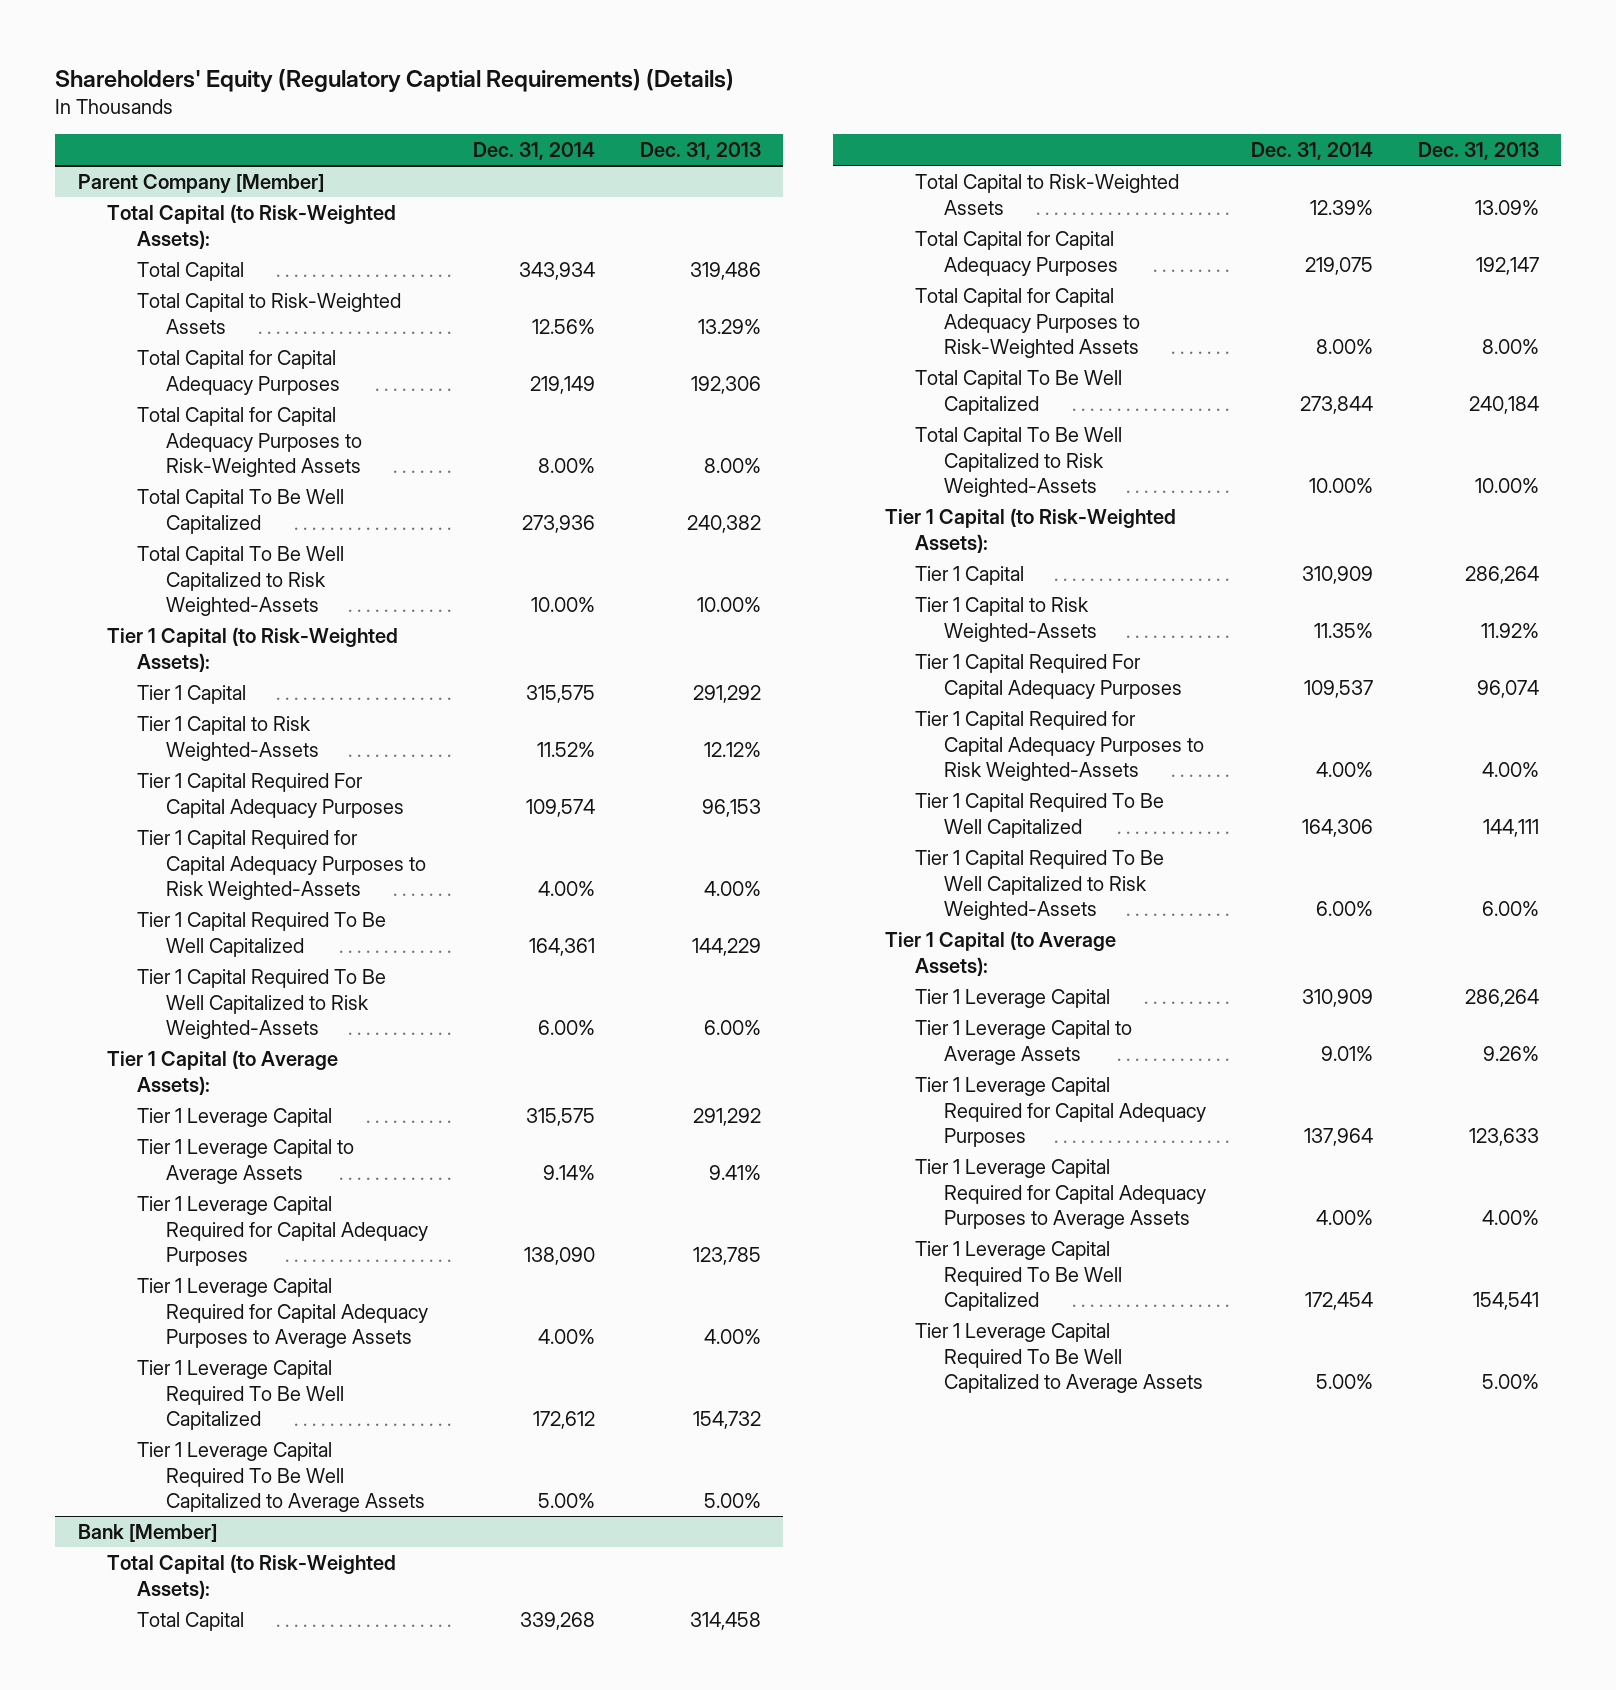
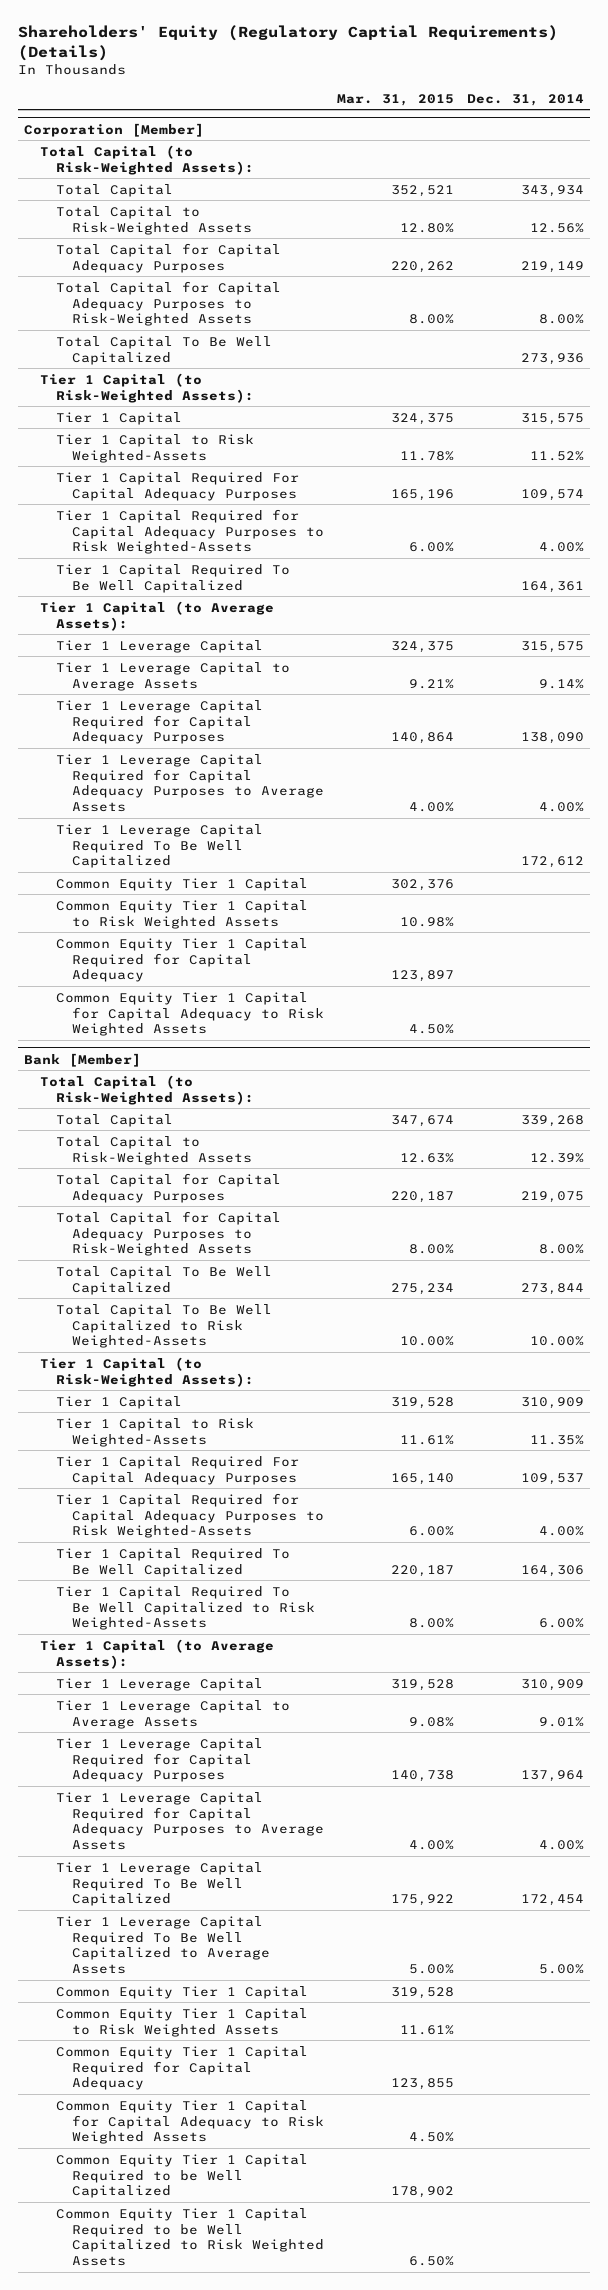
- | Dec. 31, 2014 | Dec. 31, 2013
+ | Mar. 31, 2015 | Dec. 31, 2014
- Parent Company [Member]
+ Corporation [Member]
- Total Capital To Be Well Capitalized to Risk Weighted-Assets | 10.00% | 10.00%
- Tier 1 Capital Required To Be Well Capitalized to Risk Weighted-Assets | 6.00% | 6.00%
- Tier 1 Leverage Capital Required To Be Well Capitalized to Average Assets | 5.00% | 5.00%
+ Common Equity Tier 1 Capital | 302,376 |
+ Common Equity Tier 1 Capital to Risk Weighted Assets | 10.98% |
+ Common Equity Tier 1 Capital Required for Capital Adequacy | 123,897 |
+ Common Equity Tier 1 Capital for Capital Adequacy to Risk Weighted Assets | 4.50% |
@ Bank [Member]
+ Common Equity Tier 1 Capital | 319,528 |
+ Common Equity Tier 1 Capital to Risk Weighted Assets | 11.61% |
+ Common Equity Tier 1 Capital Required for Capital Adequacy | 123,855 |
+ Common Equity Tier 1 Capital for Capital Adequacy to Risk Weighted Assets | 4.50% |
+ Common Equity Tier 1 Capital Required to be Well Capitalized | 178,902 |
+ Common Equity Tier 1 Capital Required to be Well Capitalized to Risk Weighted Assets | 6.50% |

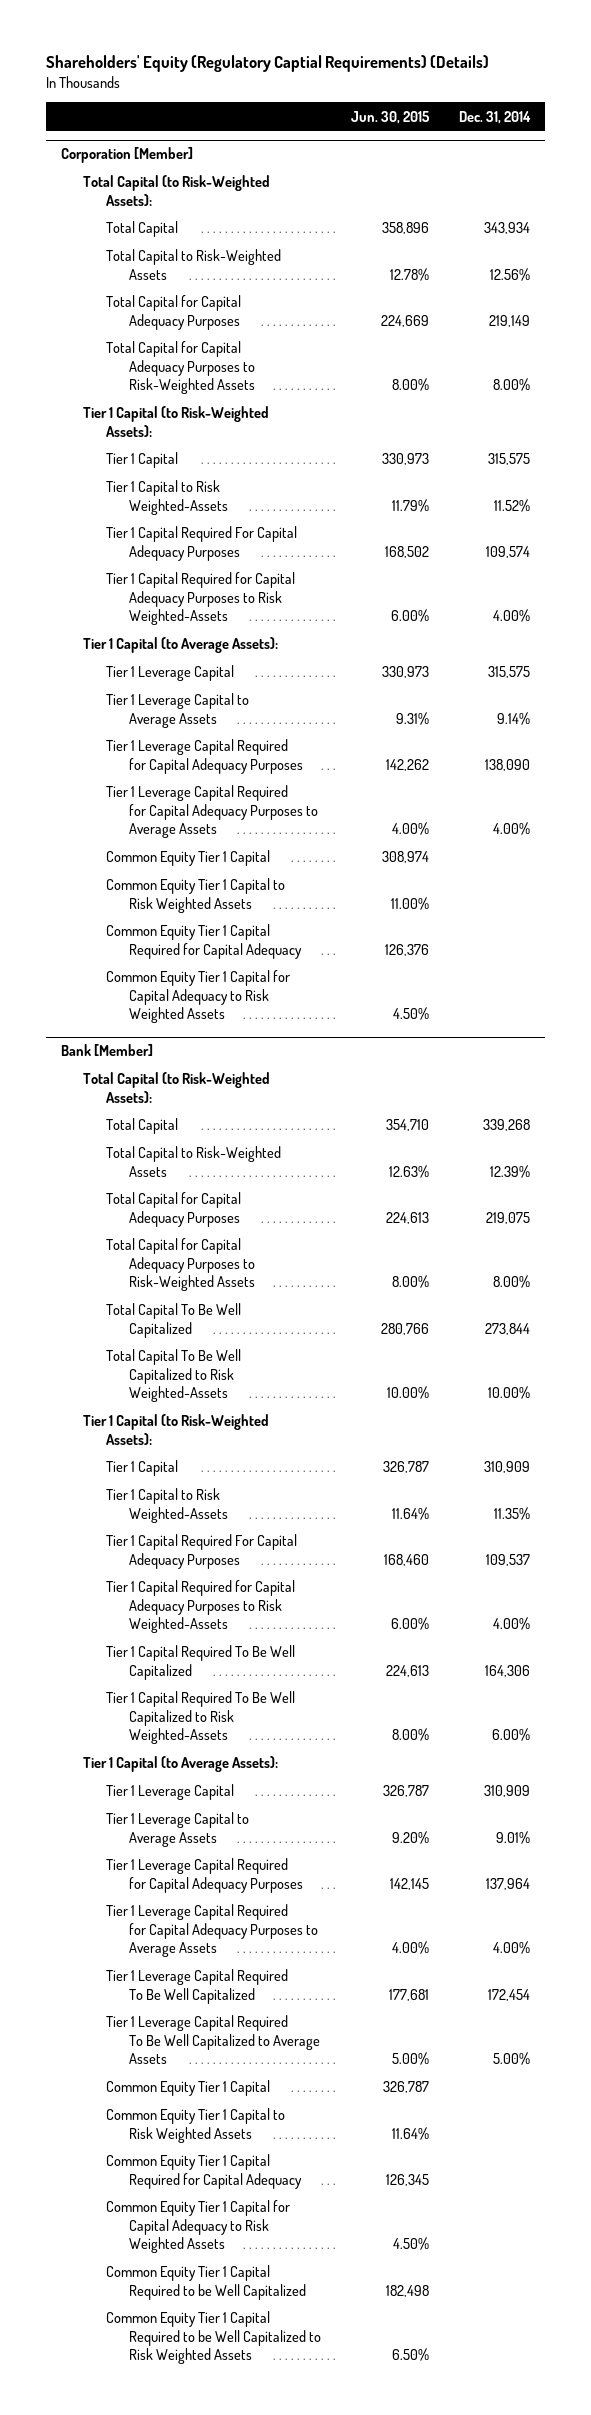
- | Mar. 31, 2015 | Dec. 31, 2014
+ | Jun. 30, 2015 | Dec. 31, 2014
@ Corporation [Member]
- Total Capital To Be Well Capitalized | | 273,936
- Tier 1 Capital Required To Be Well Capitalized | | 164,361
- Tier 1 Leverage Capital Required To Be Well Capitalized | | 172,612

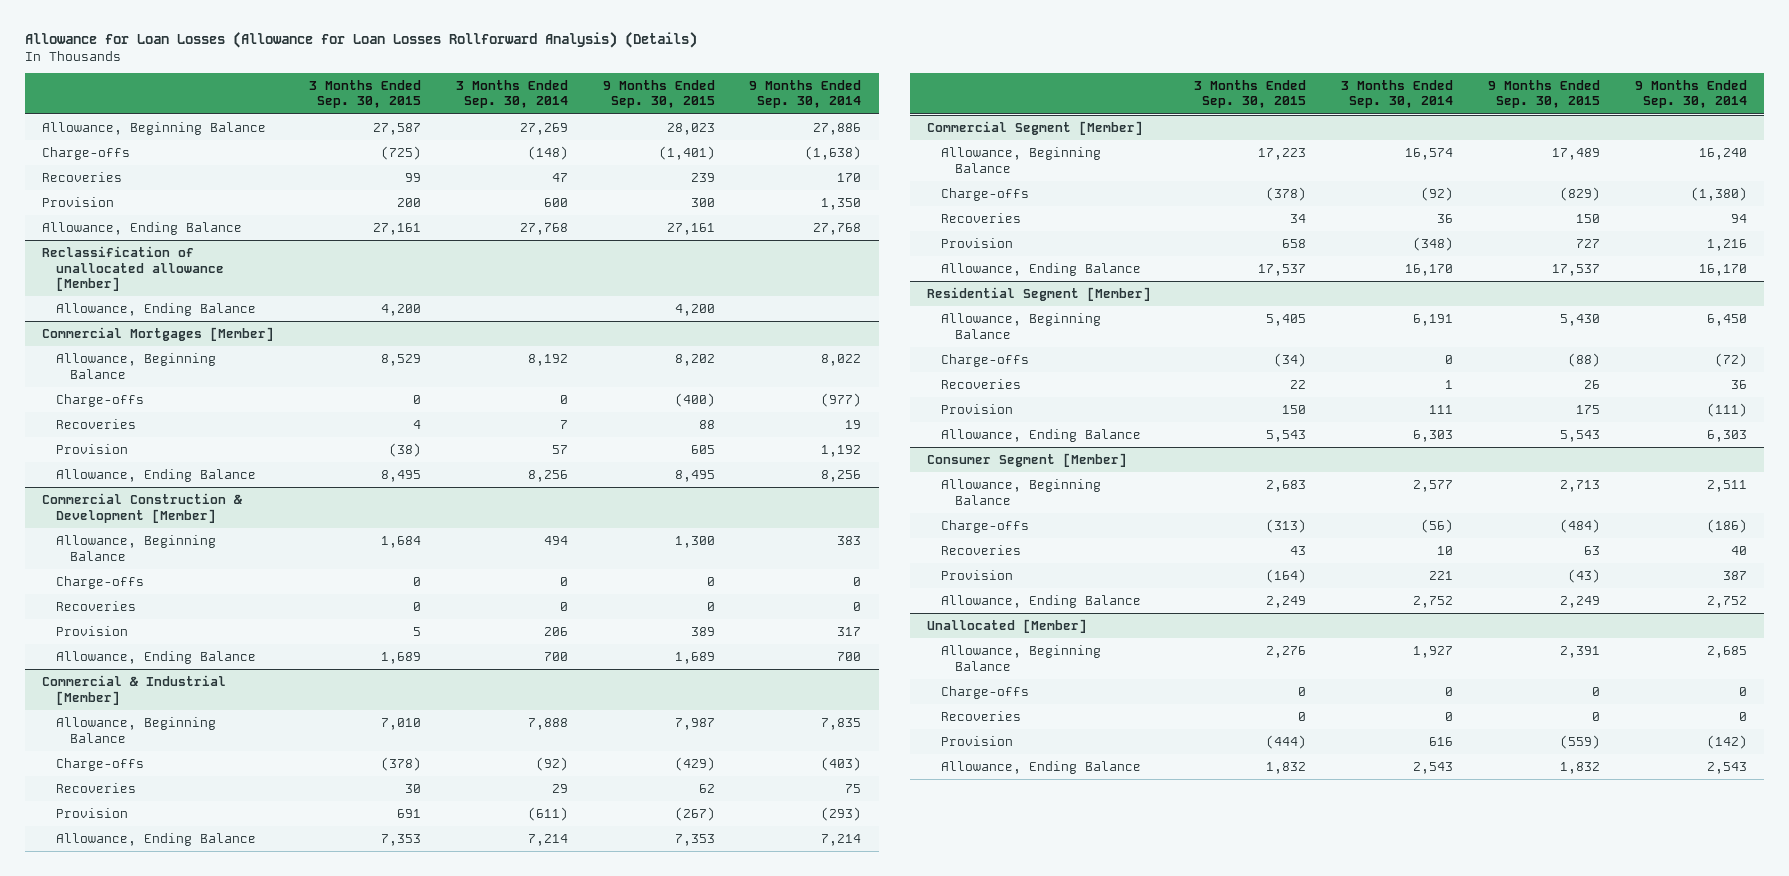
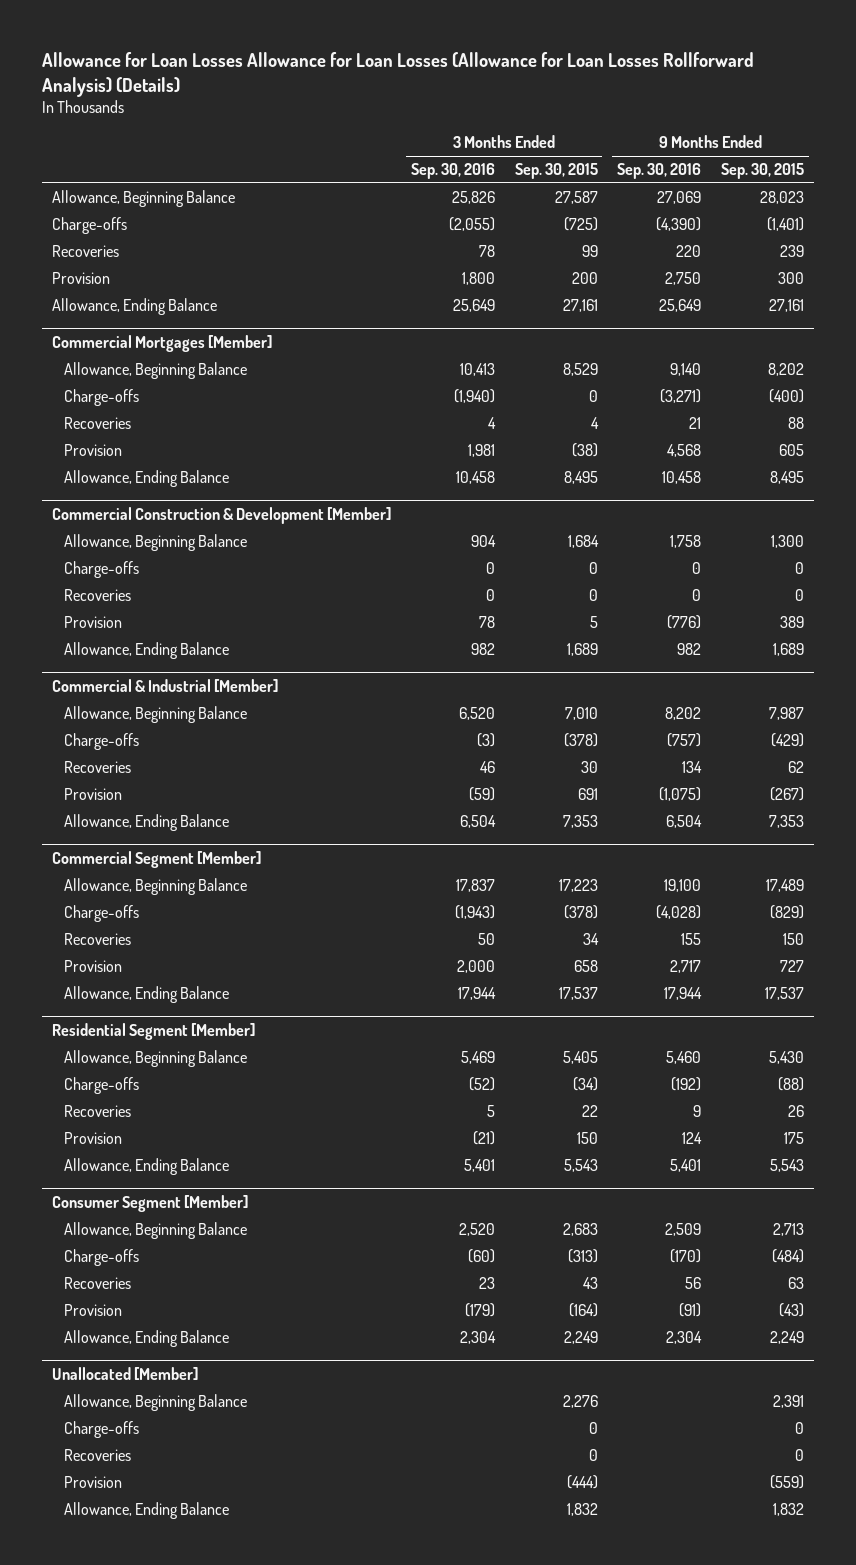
- Allowance for Loan Losses (Allowance for Loan Losses Rollforward Analysis) (Details)
+ Allowance for Loan Losses Allowance for Loan Losses (Allowance for Loan Losses Rollforward Analysis) (Details)
- | 3 Months Ended Sep. 30, 2015 | 3 Months Ended Sep. 30, 2014 | 9 Months Ended Sep. 30, 2015 | 9 Months Ended Sep. 30, 2014
+ | 3 Months Ended Sep. 30, 2016 | 3 Months Ended Sep. 30, 2015 | 9 Months Ended Sep. 30, 2016 | 9 Months Ended Sep. 30, 2015
- Reclassification of unallocated allowance [Member]
- Allowance, Ending Balance | 4,200 | | 4,200 |

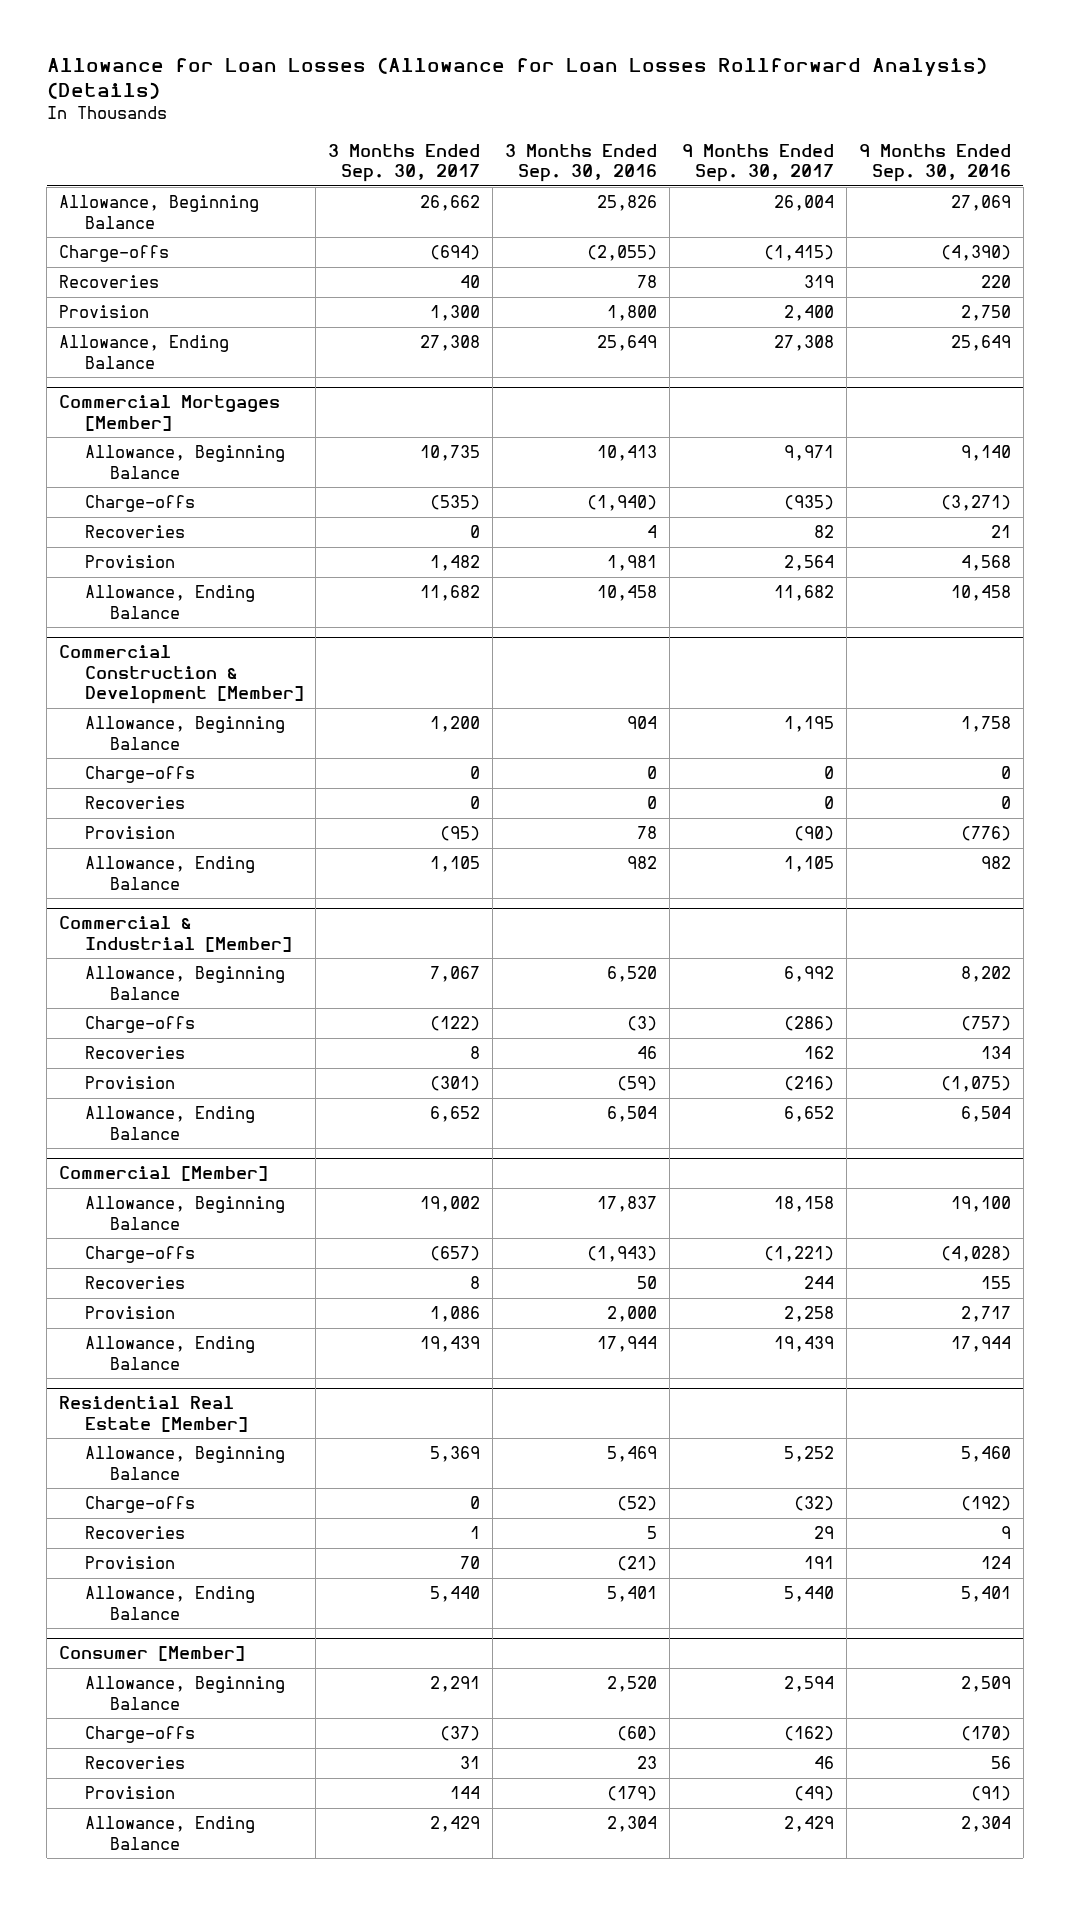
- Allowance for Loan Losses Allowance for Loan Losses (Allowance for Loan Losses Rollforward Analysis) (Details)
+ Allowance for Loan Losses (Allowance for Loan Losses Rollforward Analysis) (Details)
- | 3 Months Ended Sep. 30, 2016 | 3 Months Ended Sep. 30, 2015 | 9 Months Ended Sep. 30, 2016 | 9 Months Ended Sep. 30, 2015
+ | 3 Months Ended Sep. 30, 2017 | 3 Months Ended Sep. 30, 2016 | 9 Months Ended Sep. 30, 2017 | 9 Months Ended Sep. 30, 2016
- Commercial Segment [Member]
+ Commercial [Member]
- Residential Segment [Member]
+ Residential Real Estate [Member]
- Consumer Segment [Member]
+ Consumer [Member]
- Unallocated [Member]
- Allowance, Beginning Balance | | 2,276 | | 2,391
- Charge-offs | | 0 | | 0
- Recoveries | | 0 | | 0
- Provision | | (444) | | (559)
- Allowance, Ending Balance | | 1,832 | | 1,832

